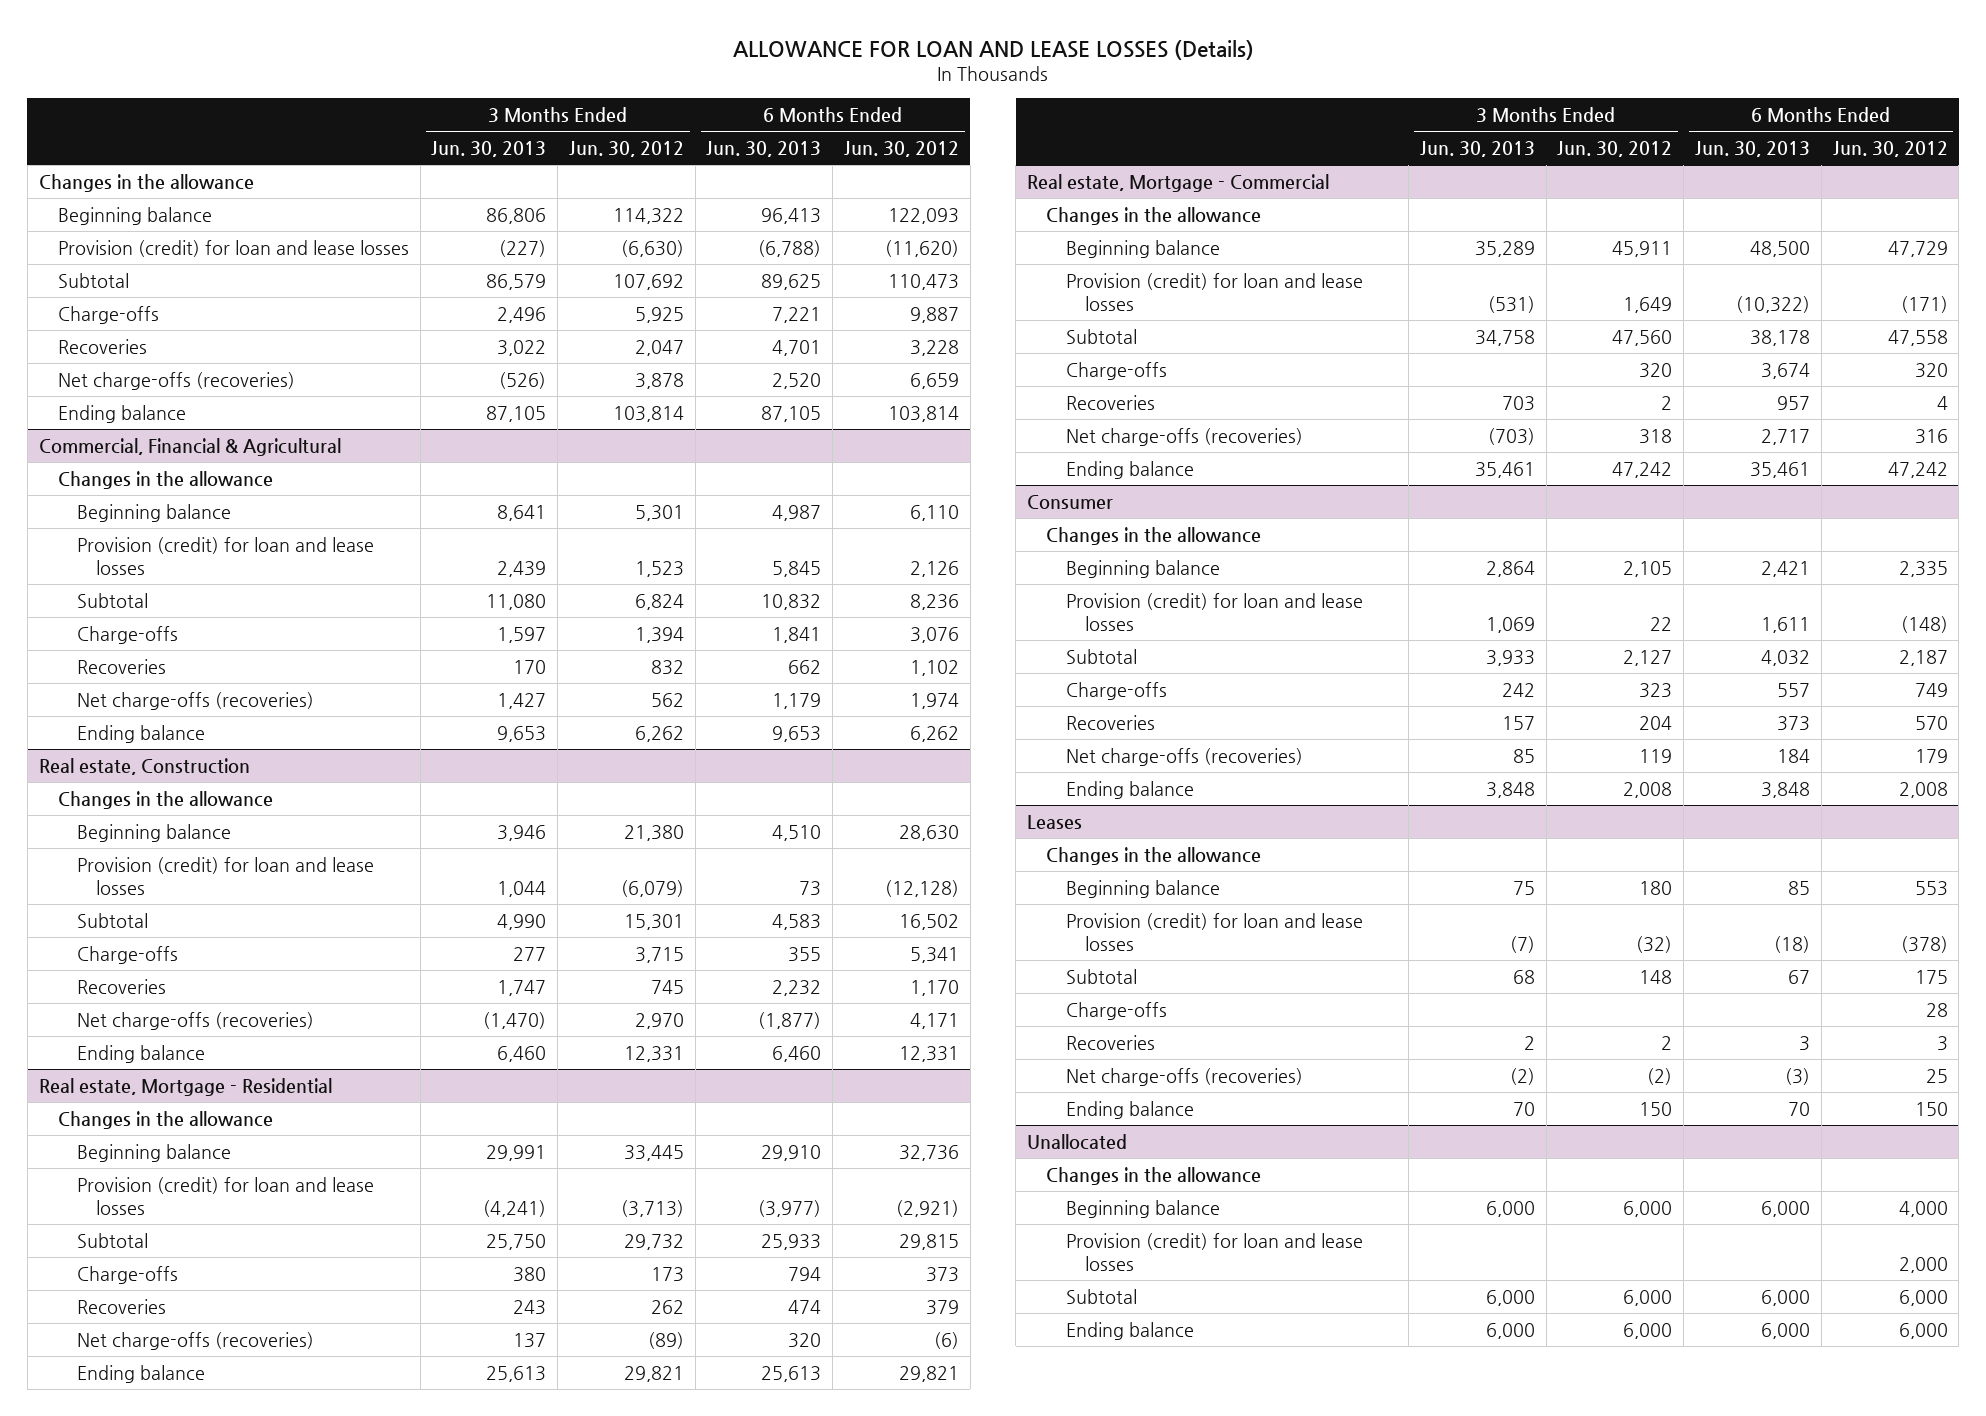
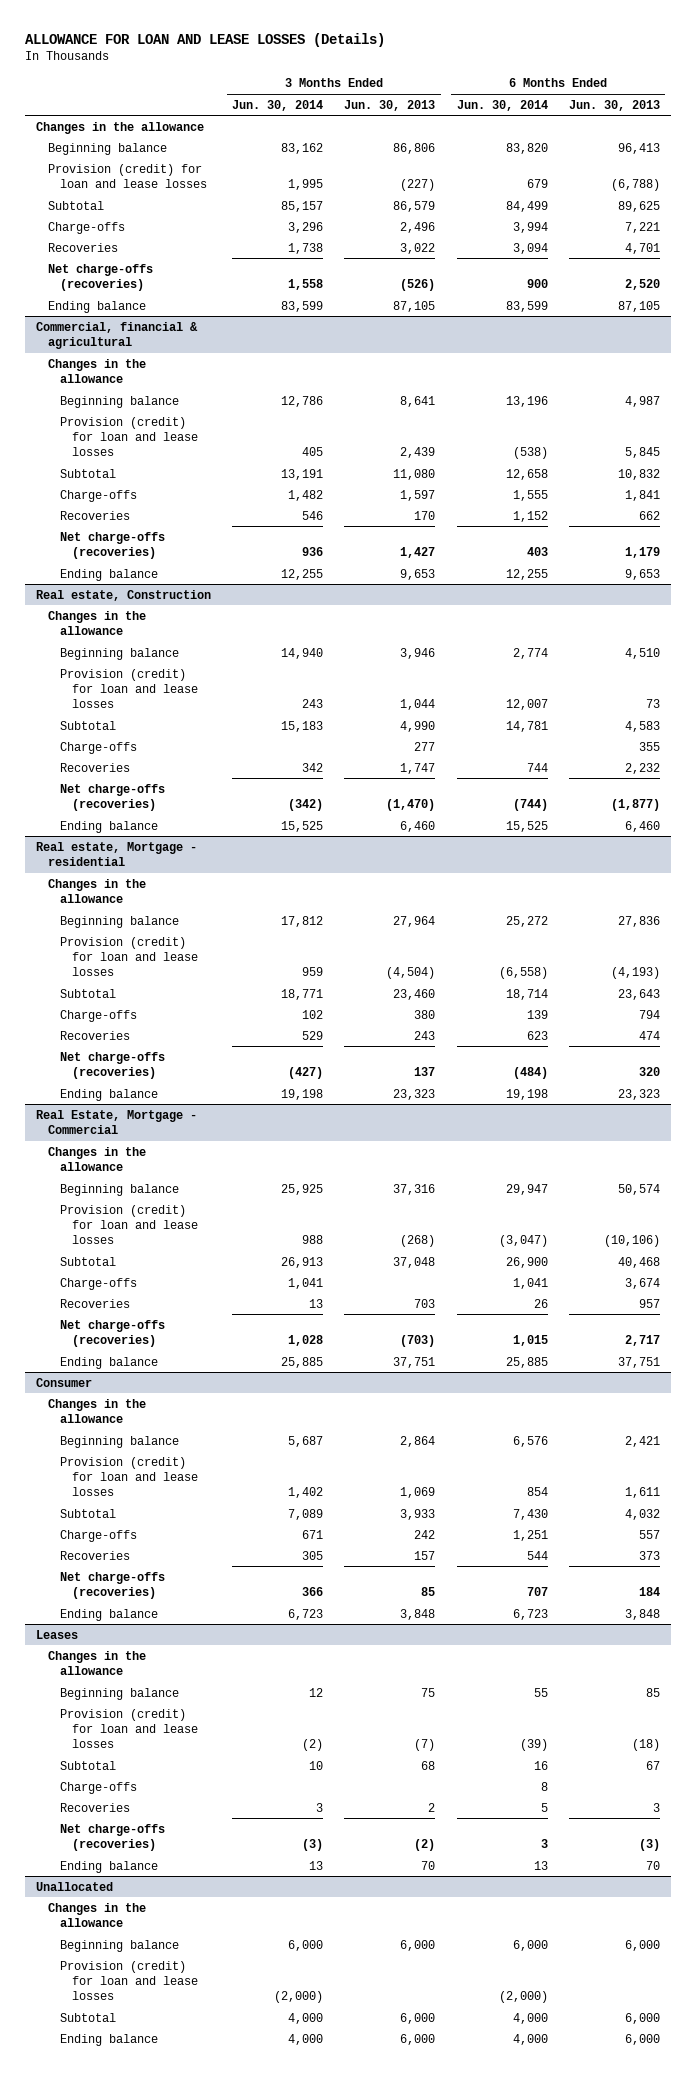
- | 3 Months Ended Jun. 30, 2013 | 3 Months Ended Jun. 30, 2012 | 6 Months Ended Jun. 30, 2013 | 6 Months Ended Jun. 30, 2012
+ | 3 Months Ended Jun. 30, 2014 | 3 Months Ended Jun. 30, 2013 | 6 Months Ended Jun. 30, 2014 | 6 Months Ended Jun. 30, 2013
- Commercial, Financial & Agricultural
+ Commercial, financial & agricultural
- Real estate, Mortgage - Residential
+ Real estate, Mortgage - residential
- Beginning balance | 29,991 | 33,445 | 29,910 | 32,736
- Provision (credit) for loan and lease losses | (4,241) | (3,713) | (3,977) | (2,921)
- Subtotal | 25,750 | 29,732 | 25,933 | 29,815
+ Beginning balance | 17,812 | 27,964 | 25,272 | 27,836
+ Provision (credit) for loan and lease losses | 959 | (4,504) | (6,558) | (4,193)
+ Subtotal | 18,771 | 23,460 | 18,714 | 23,643
- Ending balance | 25,613 | 29,821 | 25,613 | 29,821
- Real estate, Mortgage - Commercial
+ Ending balance | 19,198 | 23,323 | 19,198 | 23,323
+ Real Estate, Mortgage - Commercial
- Beginning balance | 35,289 | 45,911 | 48,500 | 47,729
- Provision (credit) for loan and lease losses | (531) | 1,649 | (10,322) | (171)
- Subtotal | 34,758 | 47,560 | 38,178 | 47,558
+ Beginning balance | 25,925 | 37,316 | 29,947 | 50,574
+ Provision (credit) for loan and lease losses | 988 | (268) | (3,047) | (10,106)
+ Subtotal | 26,913 | 37,048 | 26,900 | 40,468
- Ending balance | 35,461 | 47,242 | 35,461 | 47,242
+ Ending balance | 25,885 | 37,751 | 25,885 | 37,751

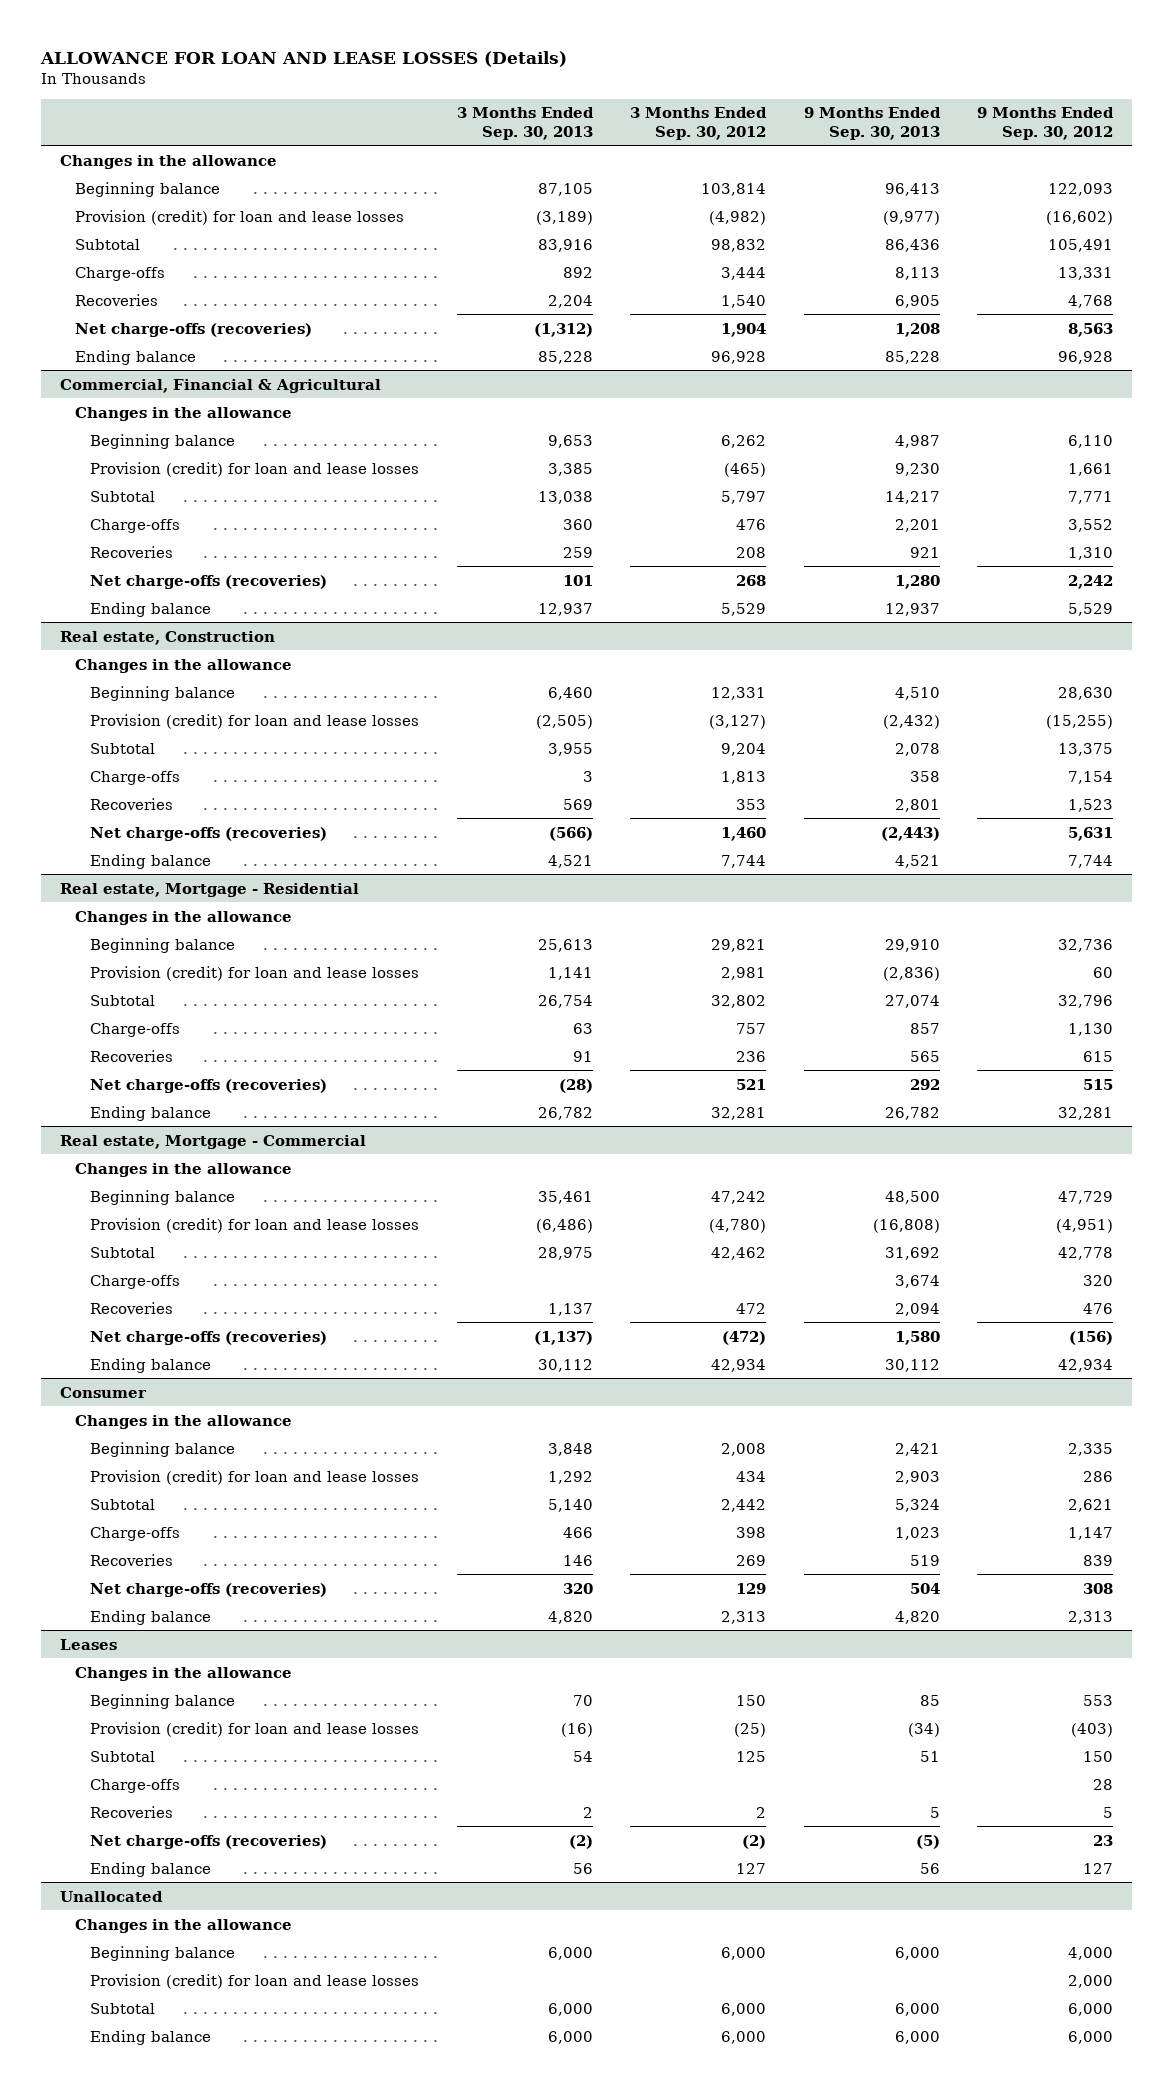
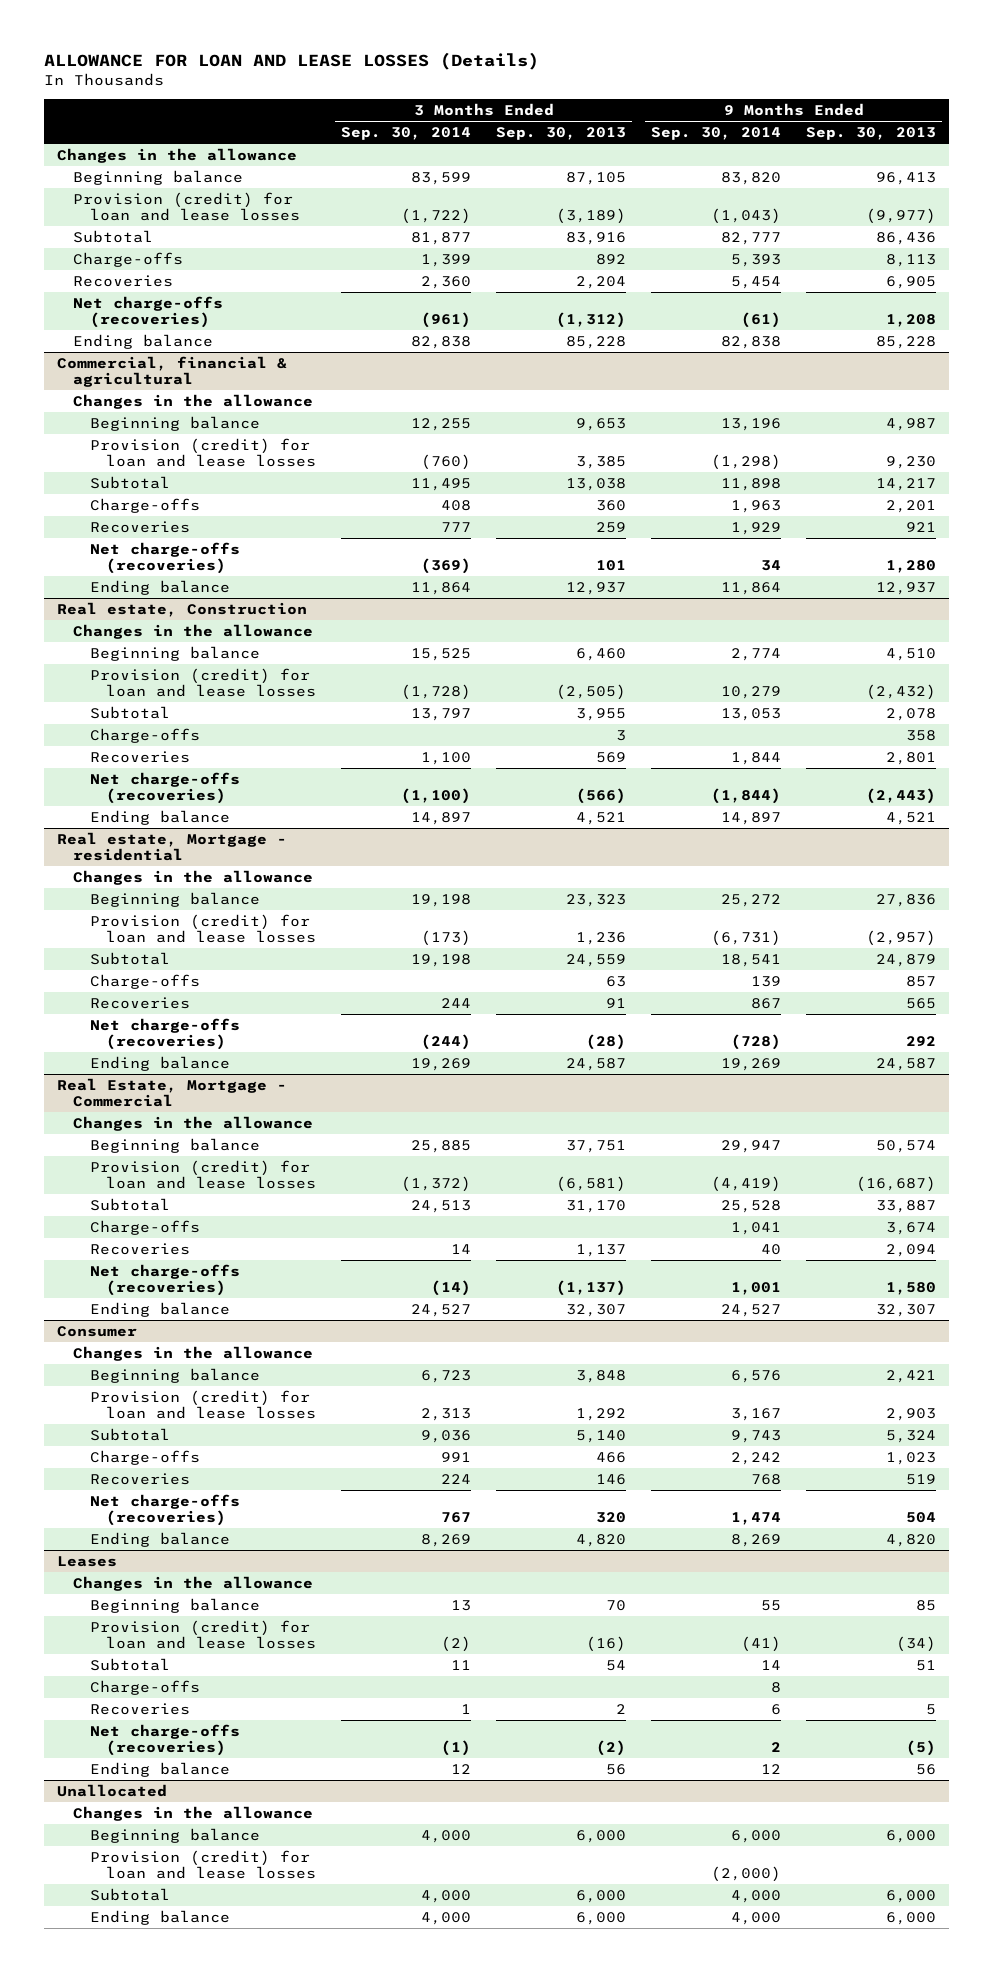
- | 3 Months Ended Sep. 30, 2013 | 3 Months Ended Sep. 30, 2012 | 9 Months Ended Sep. 30, 2013 | 9 Months Ended Sep. 30, 2012
+ | 3 Months Ended Sep. 30, 2014 | 3 Months Ended Sep. 30, 2013 | 9 Months Ended Sep. 30, 2014 | 9 Months Ended Sep. 30, 2013
- Commercial, Financial & Agricultural
+ Commercial, financial & agricultural
- Real estate, Mortgage - Residential
+ Real estate, Mortgage - residential
- Beginning balance | 25,613 | 29,821 | 29,910 | 32,736
- Provision (credit) for loan and lease losses | 1,141 | 2,981 | (2,836) | 60
- Subtotal | 26,754 | 32,802 | 27,074 | 32,796
+ Beginning balance | 19,198 | 23,323 | 25,272 | 27,836
+ Provision (credit) for loan and lease losses | (173) | 1,236 | (6,731) | (2,957)
+ Subtotal | 19,198 | 24,559 | 18,541 | 24,879
- Ending balance | 26,782 | 32,281 | 26,782 | 32,281
- Real estate, Mortgage - Commercial
+ Ending balance | 19,269 | 24,587 | 19,269 | 24,587
+ Real Estate, Mortgage - Commercial
- Beginning balance | 35,461 | 47,242 | 48,500 | 47,729
- Provision (credit) for loan and lease losses | (6,486) | (4,780) | (16,808) | (4,951)
- Subtotal | 28,975 | 42,462 | 31,692 | 42,778
+ Beginning balance | 25,885 | 37,751 | 29,947 | 50,574
+ Provision (credit) for loan and lease losses | (1,372) | (6,581) | (4,419) | (16,687)
+ Subtotal | 24,513 | 31,170 | 25,528 | 33,887
- Ending balance | 30,112 | 42,934 | 30,112 | 42,934
+ Ending balance | 24,527 | 32,307 | 24,527 | 32,307

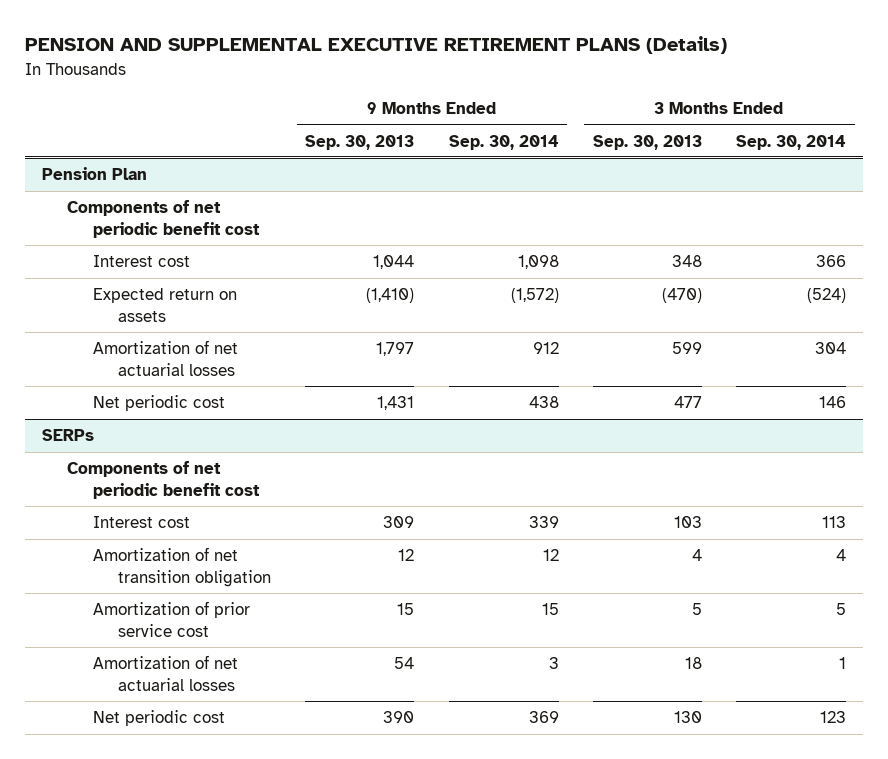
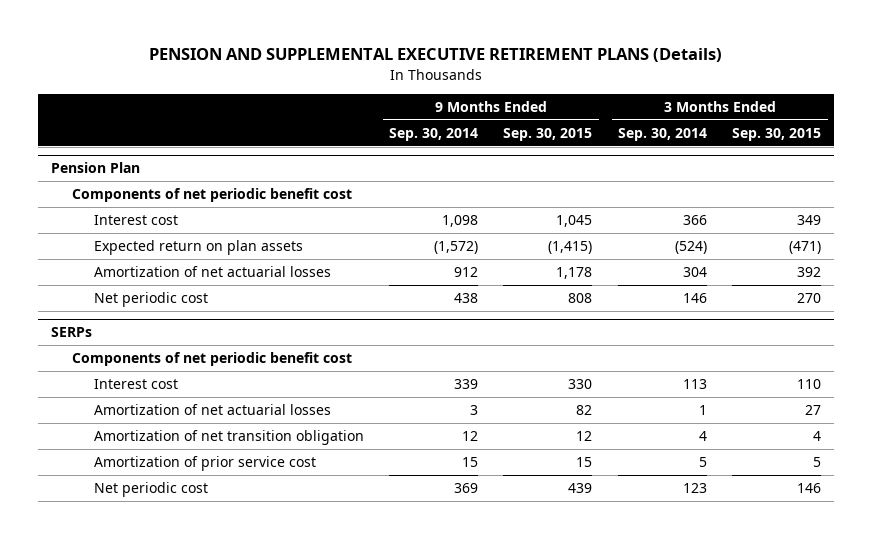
- | 9 Months Ended Sep. 30, 2013 | 9 Months Ended Sep. 30, 2014 | 3 Months Ended Sep. 30, 2013 | 3 Months Ended Sep. 30, 2014
+ | 9 Months Ended Sep. 30, 2014 | 9 Months Ended Sep. 30, 2015 | 3 Months Ended Sep. 30, 2014 | 3 Months Ended Sep. 30, 2015
@ Pension Plan
- Expected return on assets | (1,410) | (1,572) | (470) | (524)
+ Expected return on plan assets | (1,572) | (1,415) | (524) | (471)
@ SERPs
moved up: Amortization of net actuarial losses | 3 | 82 | 1 | 27

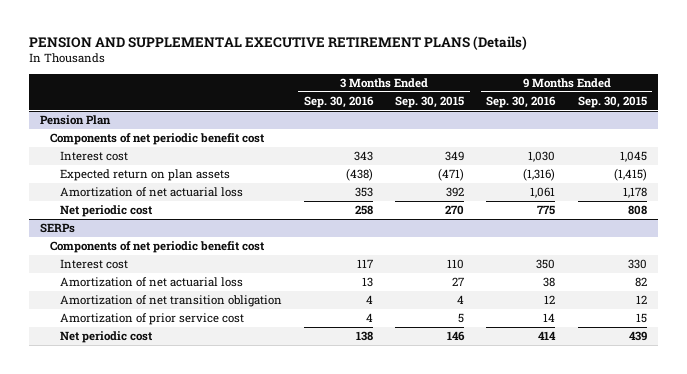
- | 9 Months Ended Sep. 30, 2014 | 9 Months Ended Sep. 30, 2015 | 3 Months Ended Sep. 30, 2014 | 3 Months Ended Sep. 30, 2015
+ | 3 Months Ended Sep. 30, 2016 | 3 Months Ended Sep. 30, 2015 | 9 Months Ended Sep. 30, 2016 | 9 Months Ended Sep. 30, 2015
@ Pension Plan
- Amortization of net actuarial losses | 912 | 1,178 | 304 | 392
+ Amortization of net actuarial loss | 353 | 392 | 1,061 | 1,178
@ SERPs
- Amortization of net actuarial losses | 3 | 82 | 1 | 27
+ Amortization of net actuarial loss | 13 | 27 | 38 | 82

